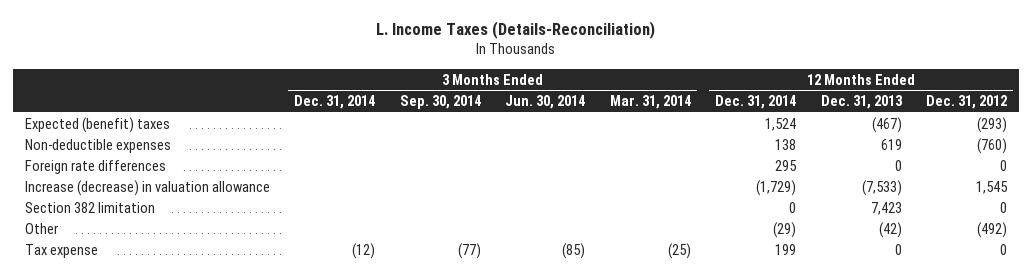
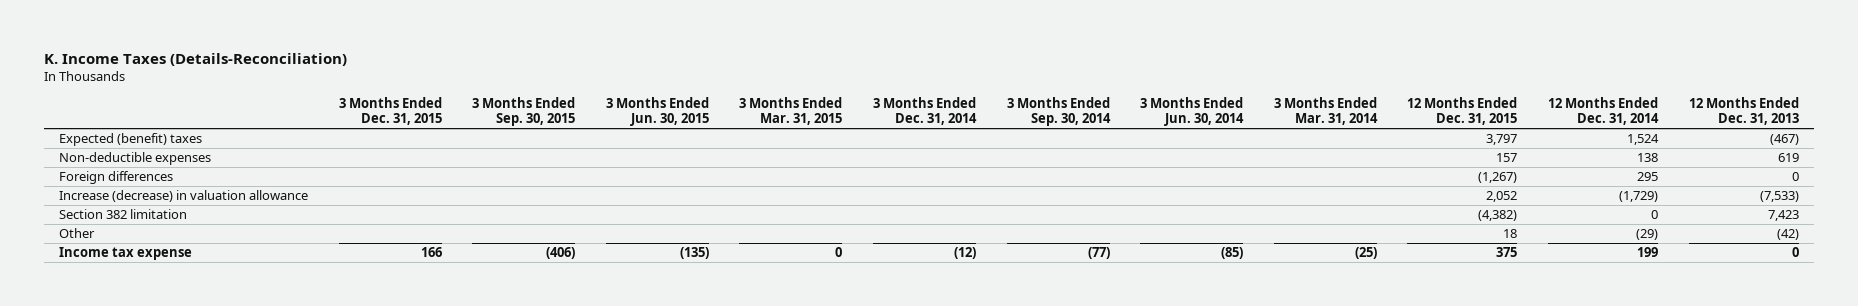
- L. Income Taxes (Details-Reconciliation)
+ K. Income Taxes (Details-Reconciliation)
- | 3 Months Ended Dec. 31, 2014 | 3 Months Ended Sep. 30, 2014 | 3 Months Ended Jun. 30, 2014 | 3 Months Ended Mar. 31, 2014 | 12 Months Ended Dec. 31, 2014 | 12 Months Ended Dec. 31, 2013 | 12 Months Ended Dec. 31, 2012
+ | 3 Months Ended Dec. 31, 2015 | 3 Months Ended Sep. 30, 2015 | 3 Months Ended Jun. 30, 2015 | 3 Months Ended Mar. 31, 2015 | 3 Months Ended Dec. 31, 2014 | 3 Months Ended Sep. 30, 2014 | 3 Months Ended Jun. 30, 2014 | 3 Months Ended Mar. 31, 2014 | 12 Months Ended Dec. 31, 2015 | 12 Months Ended Dec. 31, 2014 | 12 Months Ended Dec. 31, 2013
- Foreign rate differences | | | | | 295 | 0 | 0
+ Foreign differences | | | | | | | | | (1,267) | 295 | 0
- Tax expense | (12) | (77) | (85) | (25) | 199 | 0 | 0
+ Income tax expense | 166 | (406) | (135) | 0 | (12) | (77) | (85) | (25) | 375 | 199 | 0

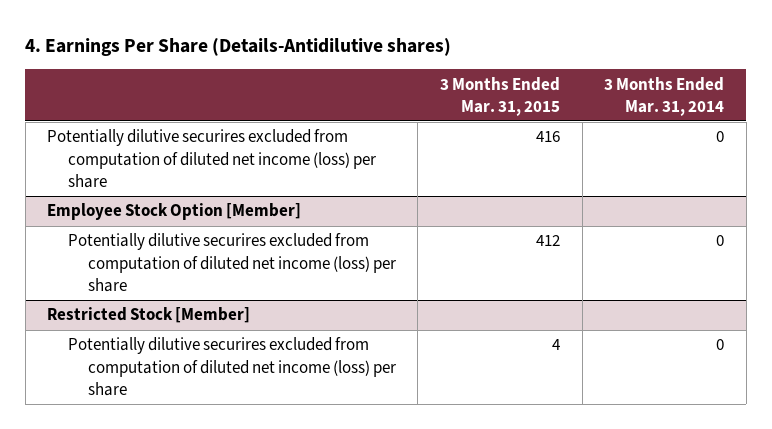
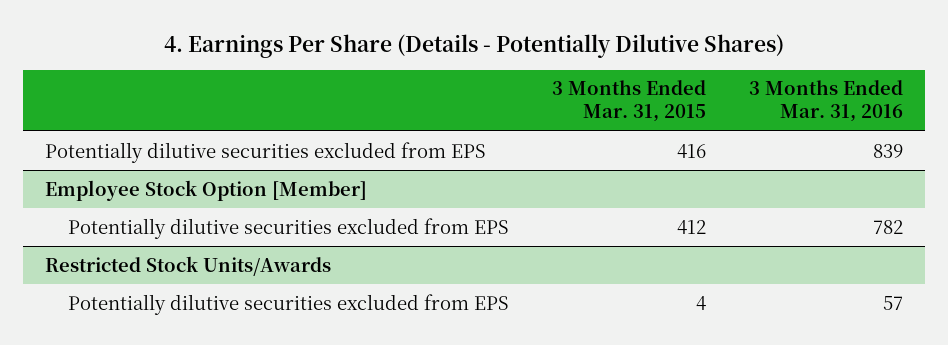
- 4. Earnings Per Share (Details-Antidilutive shares)
+ 4. Earnings Per Share (Details - Potentially Dilutive Shares)
- | 3 Months Ended Mar. 31, 2015 | 3 Months Ended Mar. 31, 2014
+ | 3 Months Ended Mar. 31, 2015 | 3 Months Ended Mar. 31, 2016
- Potentially dilutive securires excluded from computation of diluted net income (loss) per share | 416 | 0
+ Potentially dilutive securities excluded from EPS | 416 | 839
@ Employee Stock Option [Member]
- Potentially dilutive securires excluded from computation of diluted net income (loss) per share | 412 | 0
- Restricted Stock [Member]
- Potentially dilutive securires excluded from computation of diluted net income (loss) per share | 4 | 0
@ Employee Stock Option [Member]
+ Potentially dilutive securities excluded from EPS | 412 | 782
+ Restricted Stock Units/Awards
+ Potentially dilutive securities excluded from EPS | 4 | 57

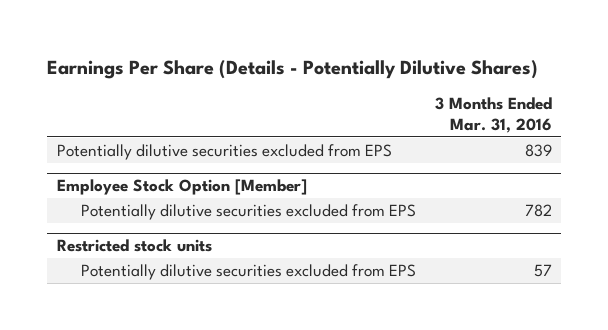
- 4. Earnings Per Share (Details - Potentially Dilutive Shares)
+ Earnings Per Share (Details - Potentially Dilutive Shares)
- | 3 Months Ended Mar. 31, 2015 | 3 Months Ended Mar. 31, 2016
+ | 3 Months Ended Mar. 31, 2016
- Restricted Stock Units/Awards
+ Restricted stock units

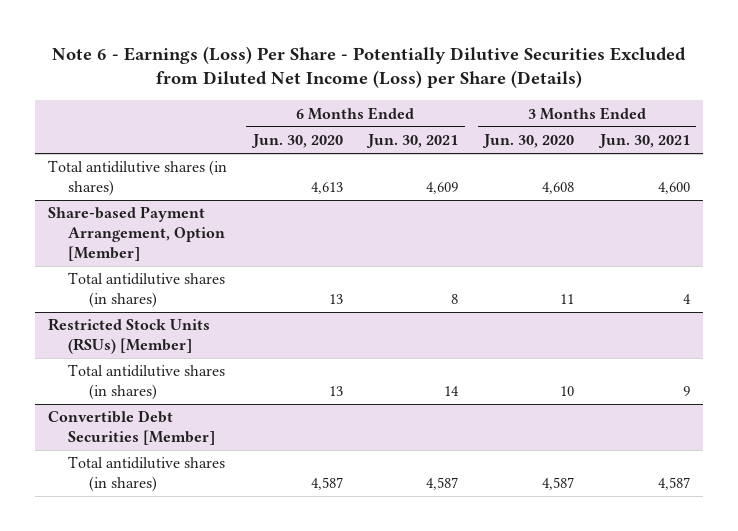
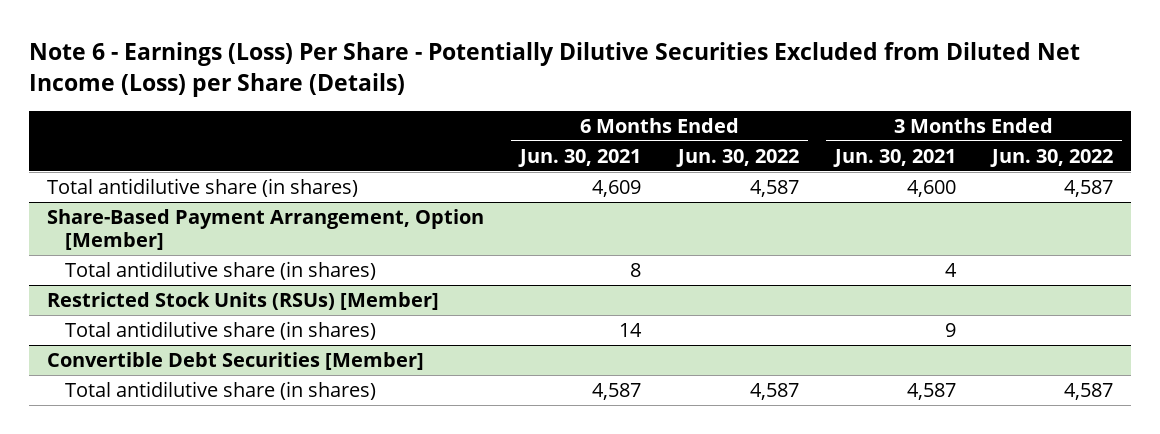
- | 6 Months Ended Jun. 30, 2020 | 6 Months Ended Jun. 30, 2021 | 3 Months Ended Jun. 30, 2020 | 3 Months Ended Jun. 30, 2021
+ | 6 Months Ended Jun. 30, 2021 | 6 Months Ended Jun. 30, 2022 | 3 Months Ended Jun. 30, 2021 | 3 Months Ended Jun. 30, 2022
- Total antidilutive shares (in shares) | 4,613 | 4,609 | 4,608 | 4,600
- Share-based Payment Arrangement, Option [Member]
- Total antidilutive shares (in shares) | 13 | 8 | 11 | 4
+ Total antidilutive share (in shares) | 4,609 | 4,587 | 4,600 | 4,587
+ Share-Based Payment Arrangement, Option [Member]
+ Total antidilutive share (in shares) | 8 | | 4 |
@ Restricted Stock Units (RSUs) [Member]
- Total antidilutive shares (in shares) | 13 | 14 | 10 | 9
+ Total antidilutive share (in shares) | 14 | | 9 |
@ Convertible Debt Securities [Member]
- Total antidilutive shares (in shares) | 4,587 | 4,587 | 4,587 | 4,587
+ Total antidilutive share (in shares) | 4,587 | 4,587 | 4,587 | 4,587

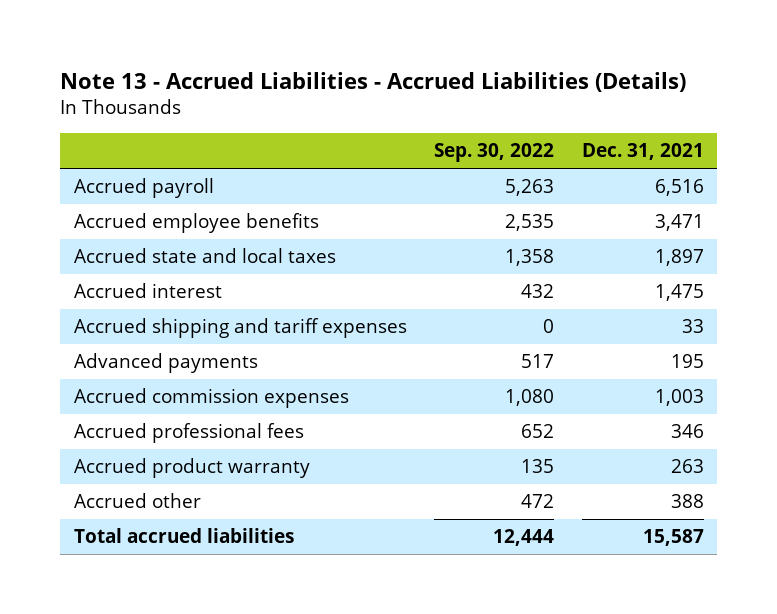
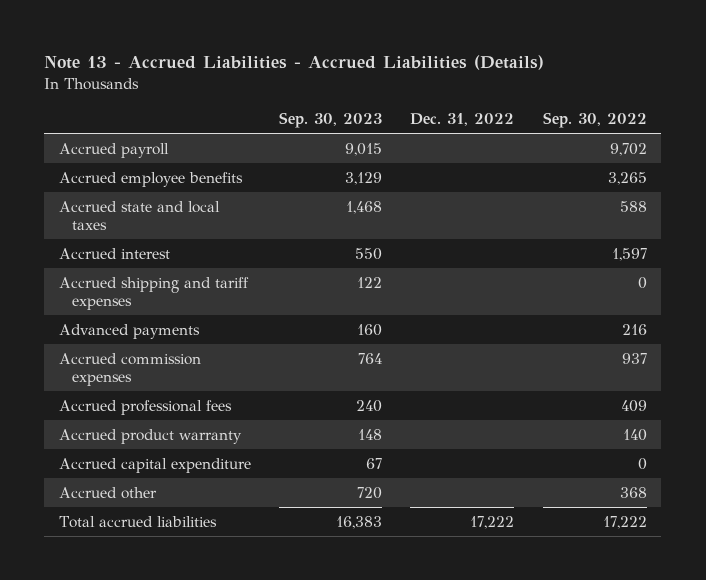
- | Sep. 30, 2022 | Dec. 31, 2021
+ | Sep. 30, 2023 | Dec. 31, 2022 | Sep. 30, 2022
- Accrued payroll | 5,263 | 6,516
- Accrued employee benefits | 2,535 | 3,471
- Accrued state and local taxes | 1,358 | 1,897
- Accrued interest | 432 | 1,475
+ Accrued payroll | 9,015 | | 9,702
+ Accrued employee benefits | 3,129 | | 3,265
+ Accrued state and local taxes | 1,468 | | 588
+ Accrued interest | 550 | | 1,597
- Advanced payments | 517 | 195
- Accrued commission expenses | 1,080 | 1,003
- Accrued professional fees | 652 | 346
- Accrued product warranty | 135 | 263
- Accrued other | 472 | 388
- Total accrued liabilities | 12,444 | 15,587
+ Advanced payments | 160 | | 216
+ Accrued commission expenses | 764 | | 937
+ Accrued professional fees | 240 | | 409
+ Accrued product warranty | 148 | | 140
+ Accrued capital expenditure | 67 | | 0
+ Accrued other | 720 | | 368
+ Total accrued liabilities | 16,383 | 17,222 | 17,222

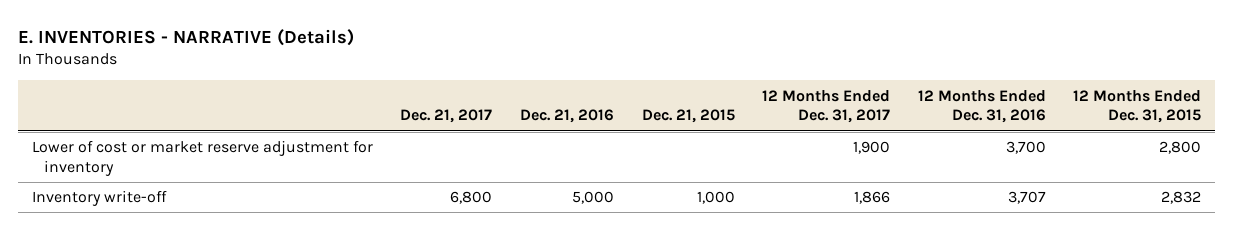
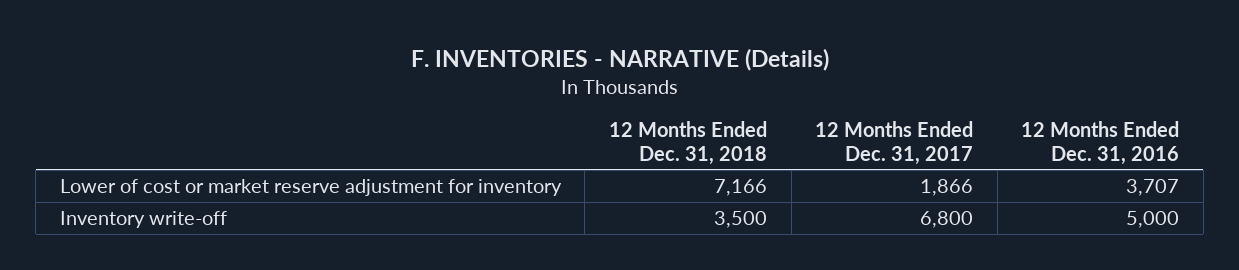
- E. INVENTORIES - NARRATIVE (Details)
+ F. INVENTORIES - NARRATIVE (Details)
- | Dec. 21, 2017 | Dec. 21, 2016 | Dec. 21, 2015 | 12 Months Ended Dec. 31, 2017 | 12 Months Ended Dec. 31, 2016 | 12 Months Ended Dec. 31, 2015
+ | 12 Months Ended Dec. 31, 2018 | 12 Months Ended Dec. 31, 2017 | 12 Months Ended Dec. 31, 2016
- Lower of cost or market reserve adjustment for inventory | | | | 1,900 | 3,700 | 2,800
- Inventory write-off | 6,800 | 5,000 | 1,000 | 1,866 | 3,707 | 2,832
+ Lower of cost or market reserve adjustment for inventory | 7,166 | 1,866 | 3,707
+ Inventory write-off | 3,500 | 6,800 | 5,000

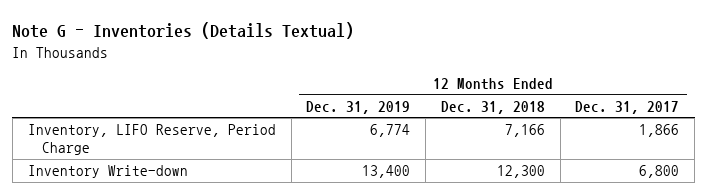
- F. INVENTORIES - NARRATIVE (Details)
+ Note G - Inventories (Details Textual)
- | 12 Months Ended Dec. 31, 2018 | 12 Months Ended Dec. 31, 2017 | 12 Months Ended Dec. 31, 2016
+ | 12 Months Ended Dec. 31, 2019 | 12 Months Ended Dec. 31, 2018 | 12 Months Ended Dec. 31, 2017
- Lower of cost or market reserve adjustment for inventory | 7,166 | 1,866 | 3,707
- Inventory write-off | 3,500 | 6,800 | 5,000
+ Inventory, LIFO Reserve, Period Charge | 6,774 | 7,166 | 1,866
+ Inventory Write-down | 13,400 | 12,300 | 6,800

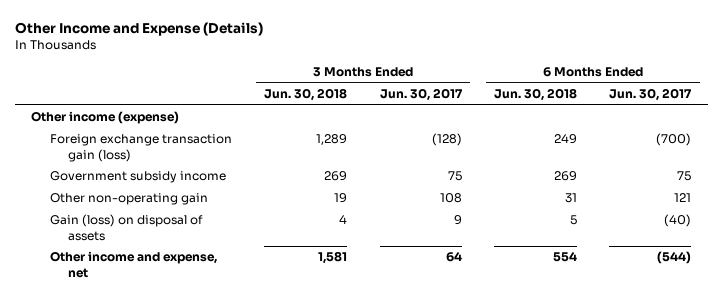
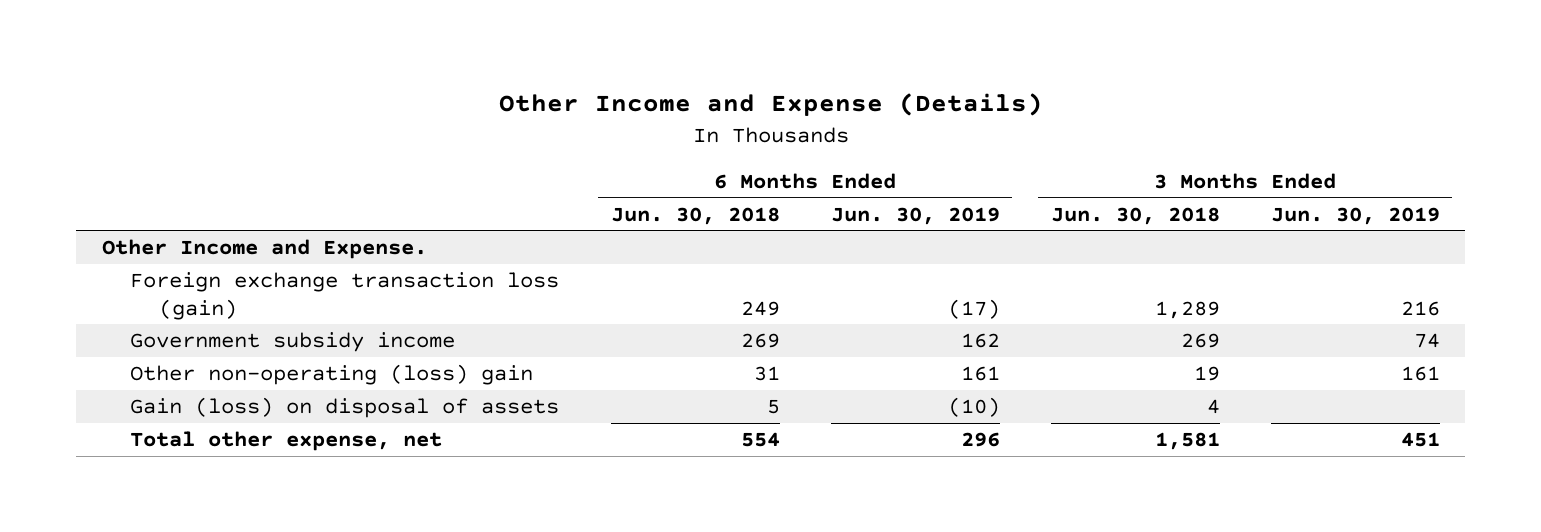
- | 3 Months Ended Jun. 30, 2018 | 3 Months Ended Jun. 30, 2017 | 6 Months Ended Jun. 30, 2018 | 6 Months Ended Jun. 30, 2017
+ | 6 Months Ended Jun. 30, 2018 | 6 Months Ended Jun. 30, 2019 | 3 Months Ended Jun. 30, 2018 | 3 Months Ended Jun. 30, 2019
- Other income (expense)
- Foreign exchange transaction gain (loss) | 1,289 | (128) | 249 | (700)
+ Other Income and Expense.
+ Foreign exchange transaction loss (gain) | 249 | (17) | 1,289 | 216
- Other non-operating gain | 19 | 108 | 31 | 121
+ Other non-operating (loss) gain | 31 | 161 | 19 | 161
- Other income and expense, net | 1,581 | 64 | 554 | (544)
+ Total other expense, net | 554 | 296 | 1,581 | 451

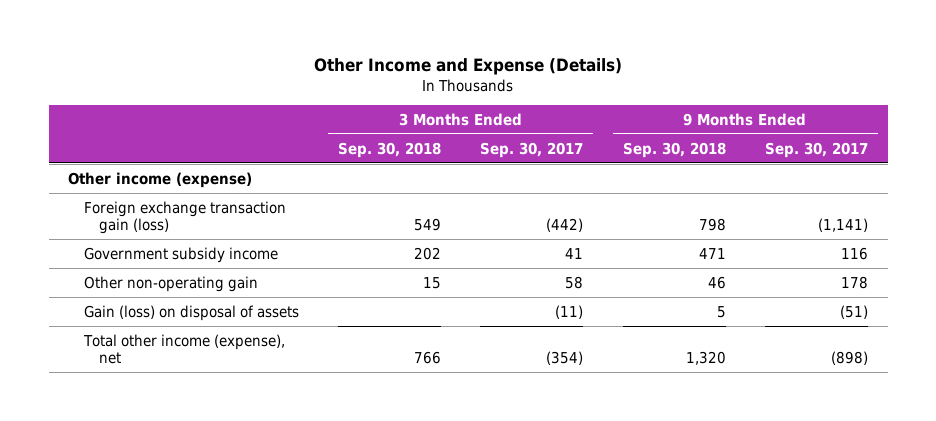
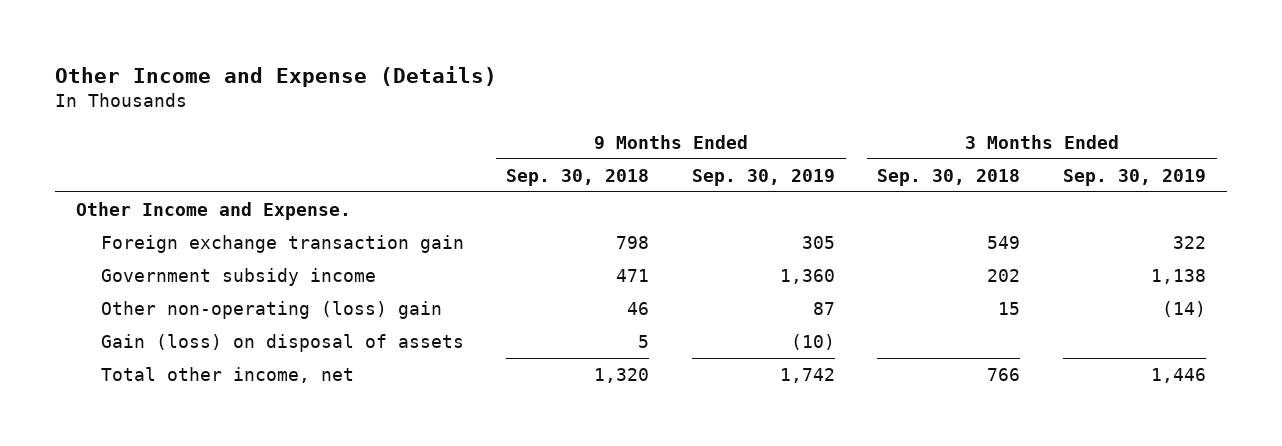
- | 3 Months Ended Sep. 30, 2018 | 3 Months Ended Sep. 30, 2017 | 9 Months Ended Sep. 30, 2018 | 9 Months Ended Sep. 30, 2017
+ | 9 Months Ended Sep. 30, 2018 | 9 Months Ended Sep. 30, 2019 | 3 Months Ended Sep. 30, 2018 | 3 Months Ended Sep. 30, 2019
- Other income (expense)
- Foreign exchange transaction gain (loss) | 549 | (442) | 798 | (1,141)
+ Other Income and Expense.
+ Foreign exchange transaction gain | 798 | 305 | 549 | 322
- Other non-operating gain | 15 | 58 | 46 | 178
+ Other non-operating (loss) gain | 46 | 87 | 15 | (14)
- Total other income (expense), net | 766 | (354) | 1,320 | (898)
+ Total other income, net | 1,320 | 1,742 | 766 | 1,446

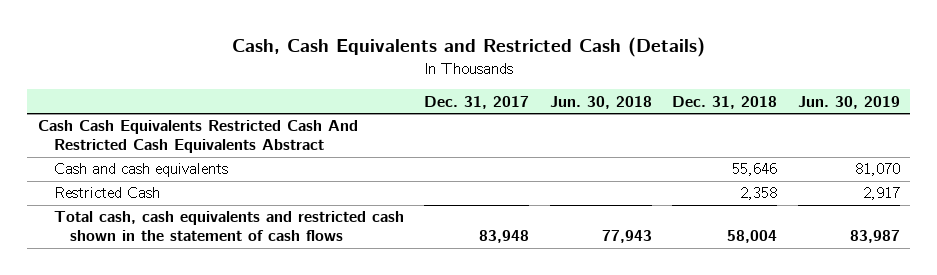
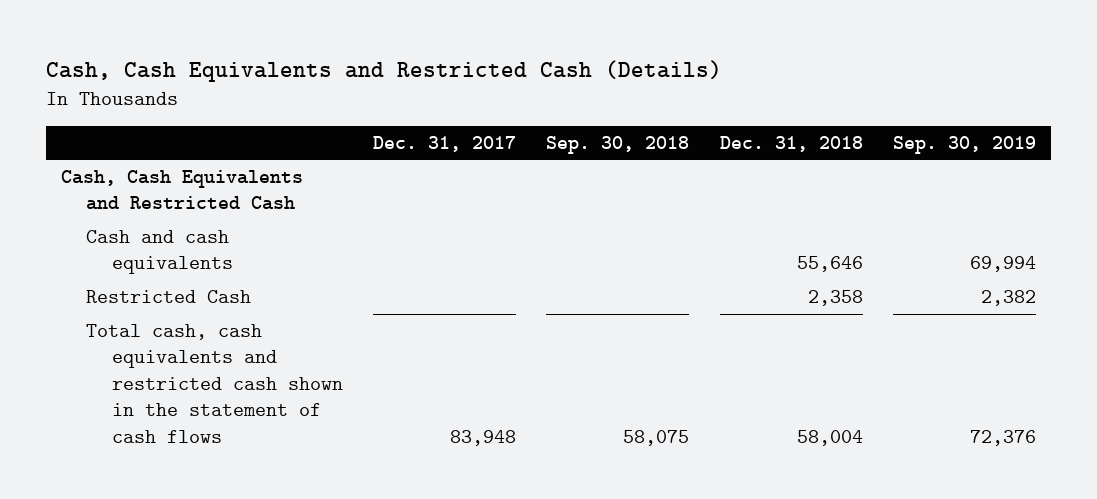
- | Dec. 31, 2017 | Jun. 30, 2018 | Dec. 31, 2018 | Jun. 30, 2019
+ | Dec. 31, 2017 | Sep. 30, 2018 | Dec. 31, 2018 | Sep. 30, 2019
- Cash Cash Equivalents Restricted Cash And Restricted Cash Equivalents Abstract
+ Cash, Cash Equivalents and Restricted Cash

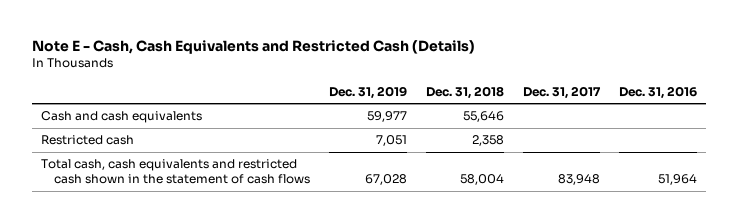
- Cash, Cash Equivalents and Restricted Cash (Details)
+ Note E - Cash, Cash Equivalents and Restricted Cash (Details)
- | Dec. 31, 2017 | Sep. 30, 2018 | Dec. 31, 2018 | Sep. 30, 2019
+ | Dec. 31, 2019 | Dec. 31, 2018 | Dec. 31, 2017 | Dec. 31, 2016
- Cash, Cash Equivalents and Restricted Cash
- Restricted Cash | | | 2,358 | 2,382
+ Restricted cash | 7,051 | 2,358 | |

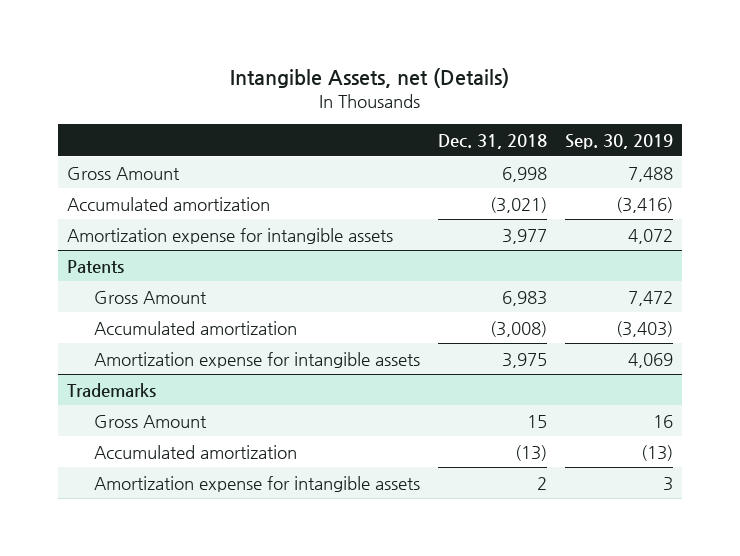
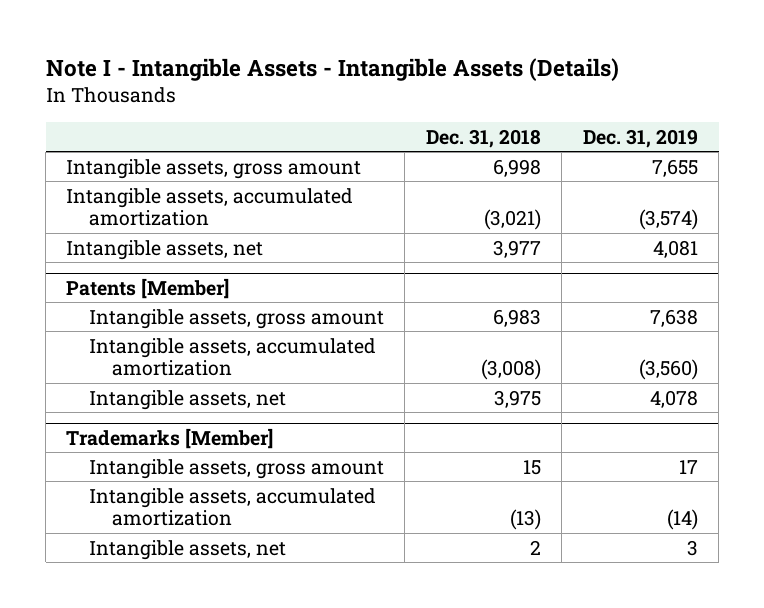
- Intangible Assets, net (Details)
+ Note I - Intangible Assets - Intangible Assets (Details)
- | Dec. 31, 2018 | Sep. 30, 2019
+ | Dec. 31, 2018 | Dec. 31, 2019
- Gross Amount | 6,998 | 7,488
- Accumulated amortization | (3,021) | (3,416)
- Amortization expense for intangible assets | 3,977 | 4,072
- Patents
- Gross Amount | 6,983 | 7,472
- Accumulated amortization | (3,008) | (3,403)
- Amortization expense for intangible assets | 3,975 | 4,069
- Trademarks
- Gross Amount | 15 | 16
- Accumulated amortization | (13) | (13)
- Amortization expense for intangible assets | 2 | 3
+ Intangible assets, gross amount | 6,998 | 7,655
+ Intangible assets, accumulated amortization | (3,021) | (3,574)
+ Intangible assets, net | 3,977 | 4,081
+ Patents [Member]
+ Intangible assets, gross amount | 6,983 | 7,638
+ Intangible assets, accumulated amortization | (3,008) | (3,560)
+ Intangible assets, net | 3,975 | 4,078
+ Trademarks [Member]
+ Intangible assets, gross amount | 15 | 17
+ Intangible assets, accumulated amortization | (13) | (14)
+ Intangible assets, net | 2 | 3

